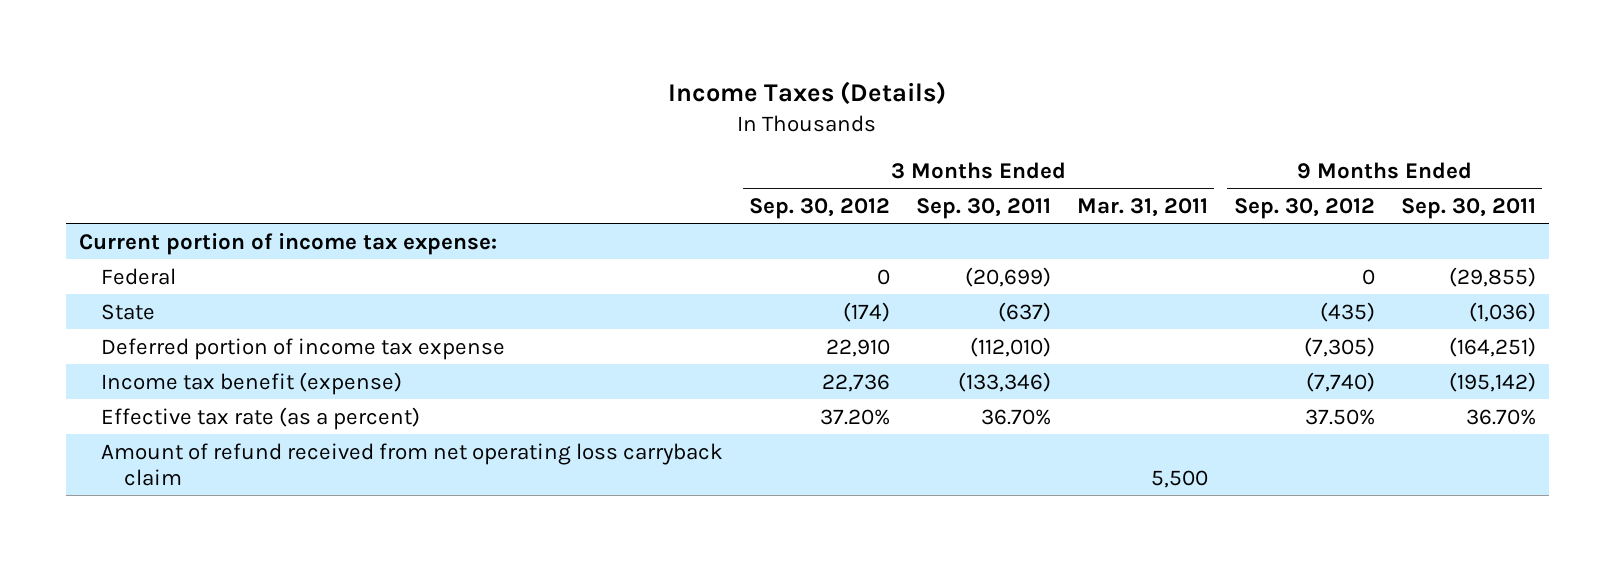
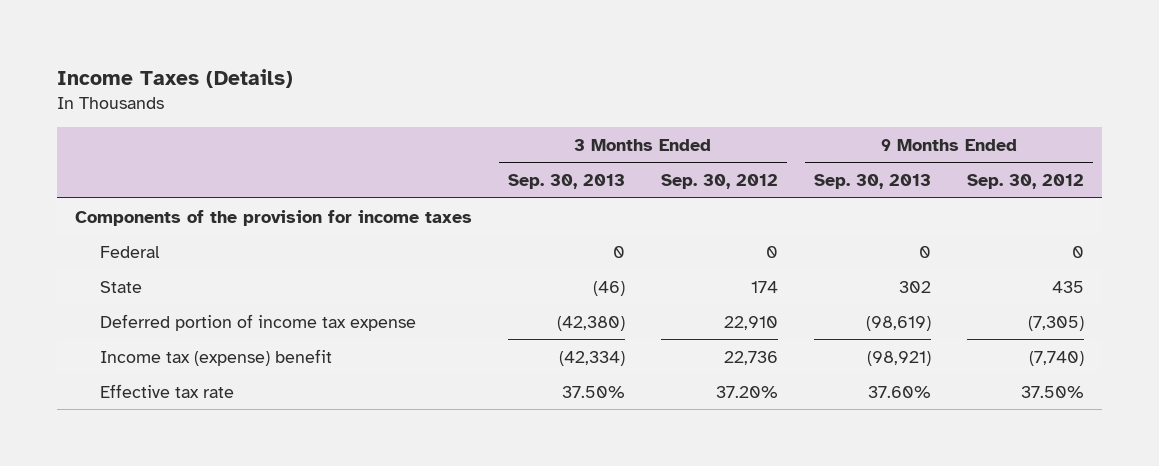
- | 3 Months Ended Sep. 30, 2012 | 3 Months Ended Sep. 30, 2011 | 3 Months Ended Mar. 31, 2011 | 9 Months Ended Sep. 30, 2012 | 9 Months Ended Sep. 30, 2011
+ | 3 Months Ended Sep. 30, 2013 | 3 Months Ended Sep. 30, 2012 | 9 Months Ended Sep. 30, 2013 | 9 Months Ended Sep. 30, 2012
- Current portion of income tax expense:
+ Components of the provision for income taxes
- State | (174) | (637) | | (435) | (1,036)
+ State | (46) | 174 | 302 | 435
- Income tax benefit (expense) | 22,736 | (133,346) | | (7,740) | (195,142)
- Effective tax rate (as a percent) | 37.20% | 36.70% | | 37.50% | 36.70%
- Amount of refund received from net operating loss carryback claim | | | 5,500 | |
+ Income tax (expense) benefit | (42,334) | 22,736 | (98,921) | (7,740)
+ Effective tax rate | 37.50% | 37.20% | 37.60% | 37.50%

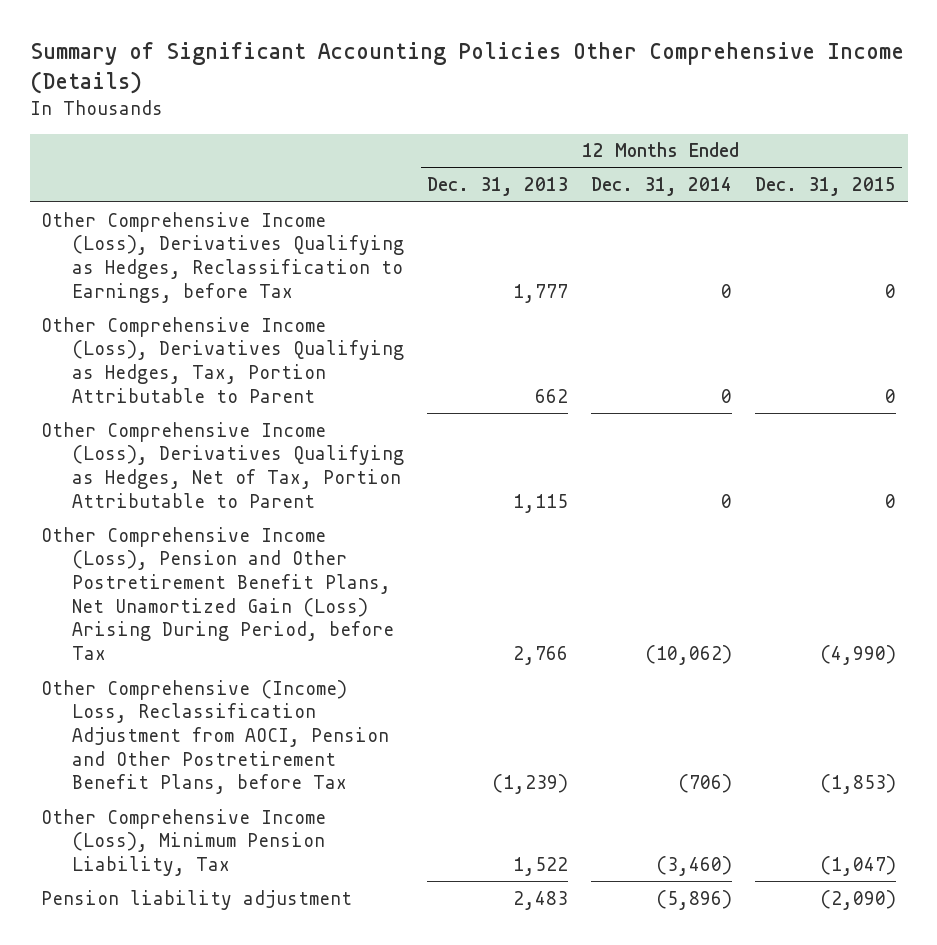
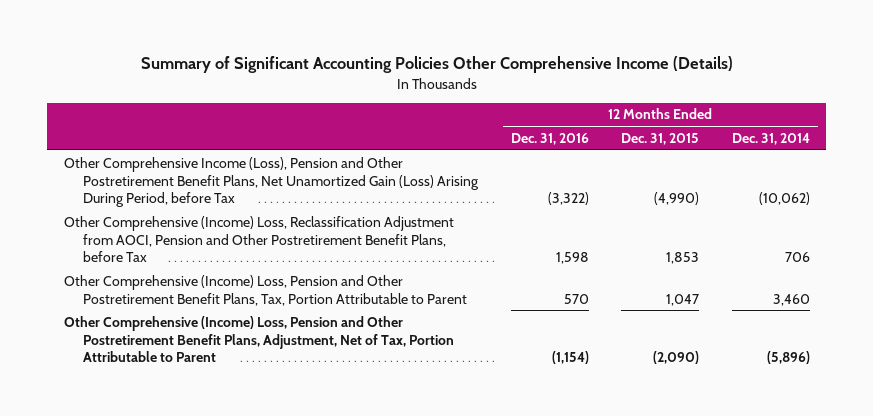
- | 12 Months Ended Dec. 31, 2013 | 12 Months Ended Dec. 31, 2014 | 12 Months Ended Dec. 31, 2015
+ | 12 Months Ended Dec. 31, 2016 | 12 Months Ended Dec. 31, 2015 | 12 Months Ended Dec. 31, 2014
- Other Comprehensive Income (Loss), Derivatives Qualifying as Hedges, Reclassification to Earnings, before Tax | 1,777 | 0 | 0
- Other Comprehensive Income (Loss), Derivatives Qualifying as Hedges, Tax, Portion Attributable to Parent | 662 | 0 | 0
- Other Comprehensive Income (Loss), Derivatives Qualifying as Hedges, Net of Tax, Portion Attributable to Parent | 1,115 | 0 | 0
- Other Comprehensive (Income) Loss, Reclassification Adjustment from AOCI, Pension and Other Postretirement Benefit Plans, before Tax | (1,239) | (706) | (1,853)
- Other Comprehensive Income (Loss), Minimum Pension Liability, Tax | 1,522 | (3,460) | (1,047)
- Pension liability adjustment | 2,483 | (5,896) | (2,090)
+ Other Comprehensive (Income) Loss, Reclassification Adjustment from AOCI, Pension and Other Postretirement Benefit Plans, before Tax | 1,598 | 1,853 | 706
+ Other Comprehensive (Income) Loss, Pension and Other Postretirement Benefit Plans, Tax, Portion Attributable to Parent | 570 | 1,047 | 3,460
+ Other Comprehensive (Income) Loss, Pension and Other Postretirement Benefit Plans, Adjustment, Net of Tax, Portion Attributable to Parent | (1,154) | (2,090) | (5,896)

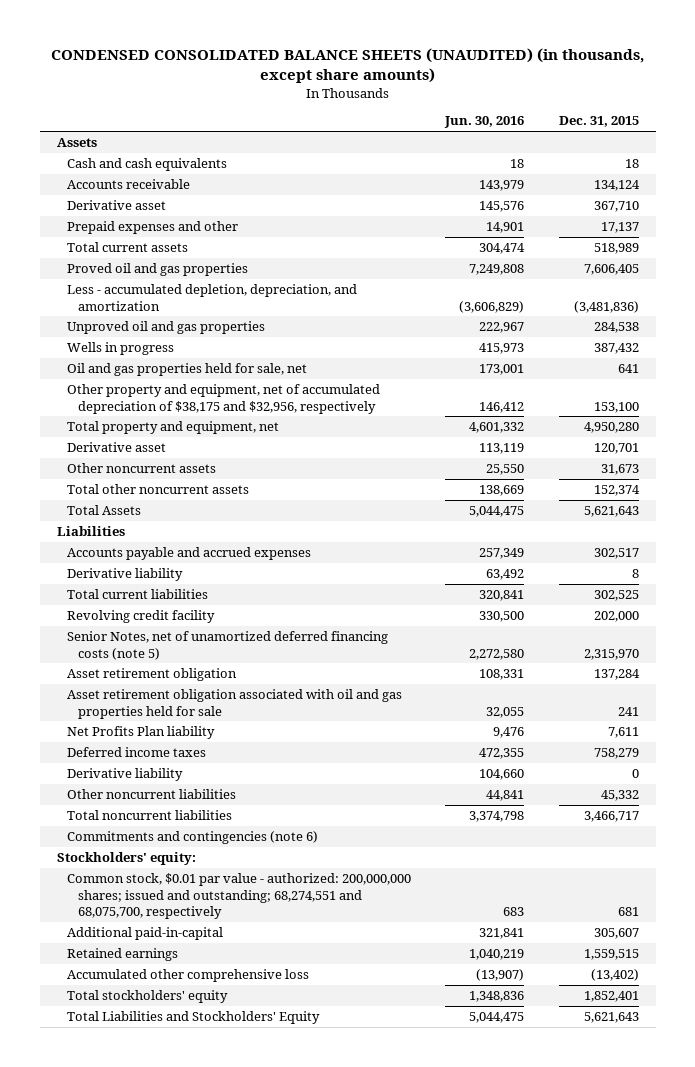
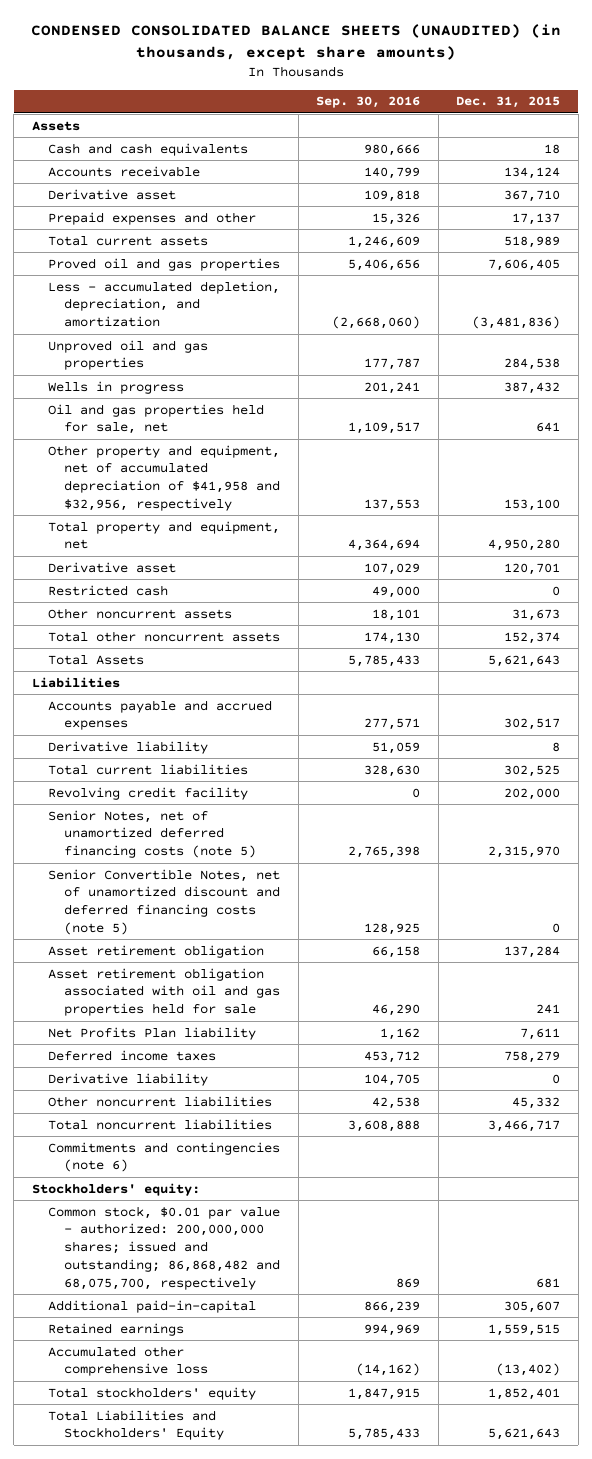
- | Jun. 30, 2016 | Dec. 31, 2015
+ | Sep. 30, 2016 | Dec. 31, 2015
- Other property and equipment, net of accumulated depreciation of $38,175 and $32,956, respectively | 146,412 | 153,100
+ Other property and equipment, net of accumulated depreciation of $41,958 and $32,956, respectively | 137,553 | 153,100
+ Restricted cash | 49,000 | 0
+ Senior Convertible Notes, net of unamortized discount and deferred financing costs (note 5) | 128,925 | 0
- Common stock, $0.01 par value - authorized: 200,000,000 shares; issued and outstanding; 68,274,551 and 68,075,700, respectively | 683 | 681
+ Common stock, $0.01 par value - authorized: 200,000,000 shares; issued and outstanding; 86,868,482 and 68,075,700, respectively | 869 | 681

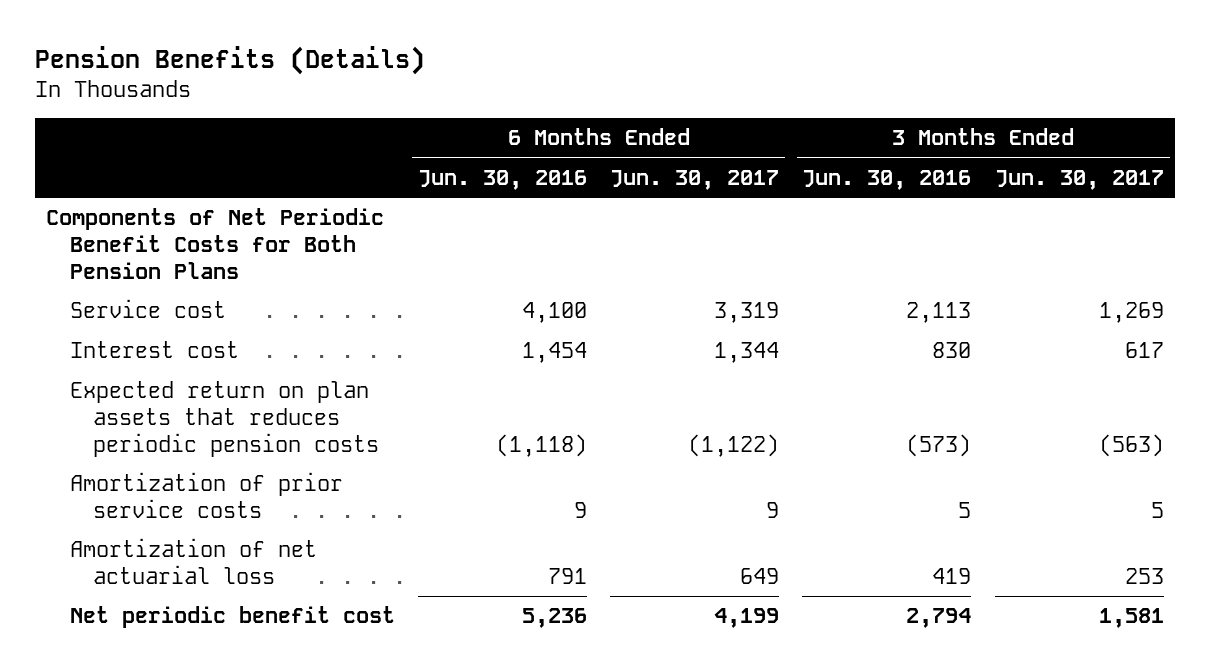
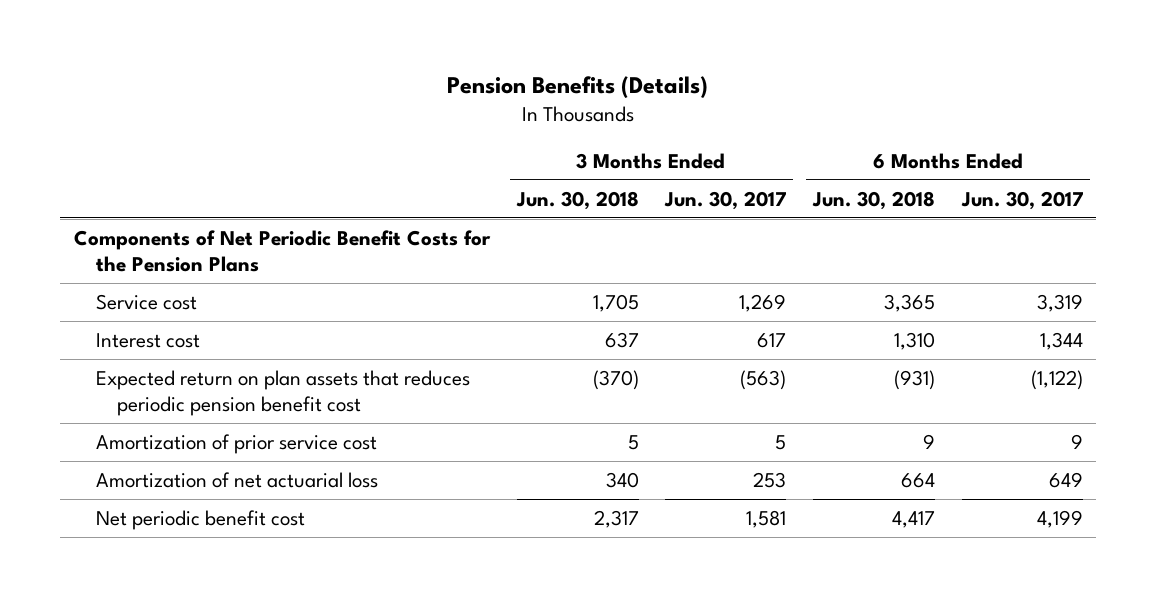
- | 6 Months Ended Jun. 30, 2016 | 6 Months Ended Jun. 30, 2017 | 3 Months Ended Jun. 30, 2016 | 3 Months Ended Jun. 30, 2017
+ | 3 Months Ended Jun. 30, 2018 | 3 Months Ended Jun. 30, 2017 | 6 Months Ended Jun. 30, 2018 | 6 Months Ended Jun. 30, 2017
- Components of Net Periodic Benefit Costs for Both Pension Plans
+ Components of Net Periodic Benefit Costs for the Pension Plans
- Expected return on plan assets that reduces periodic pension costs | (1,118) | (1,122) | (573) | (563)
- Amortization of prior service costs | 9 | 9 | 5 | 5
+ Expected return on plan assets that reduces periodic pension benefit cost | (370) | (563) | (931) | (1,122)
+ Amortization of prior service cost | 5 | 5 | 9 | 9

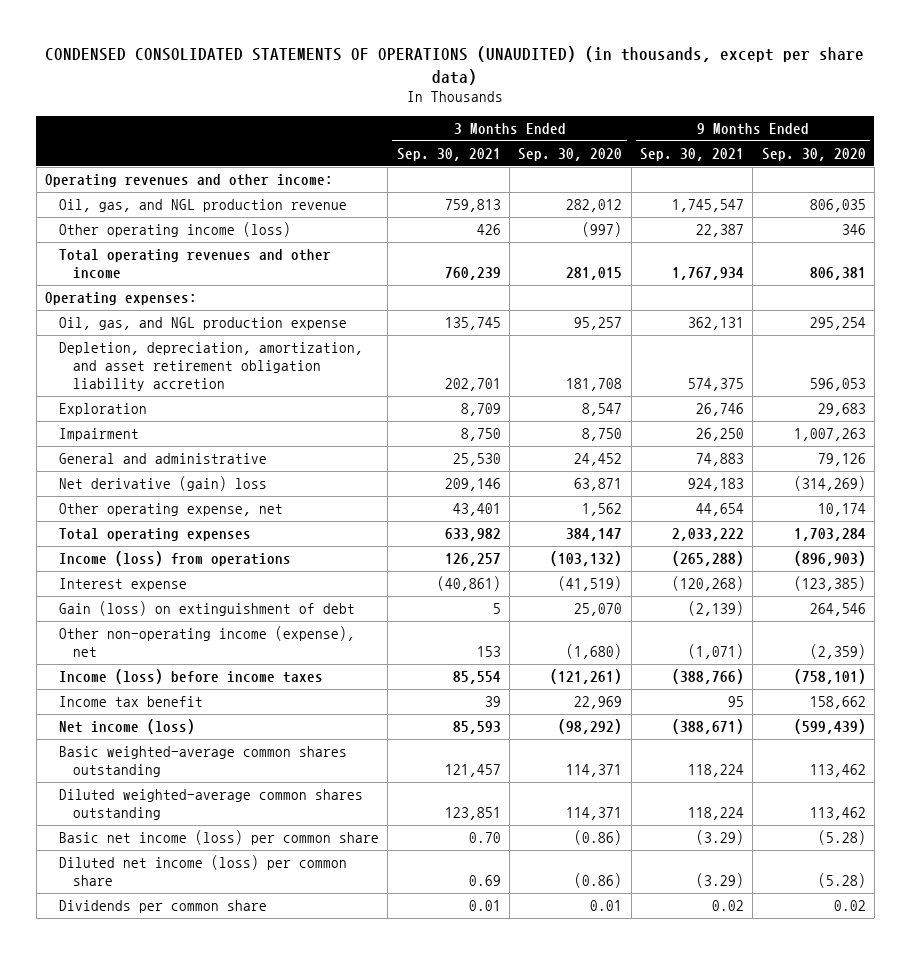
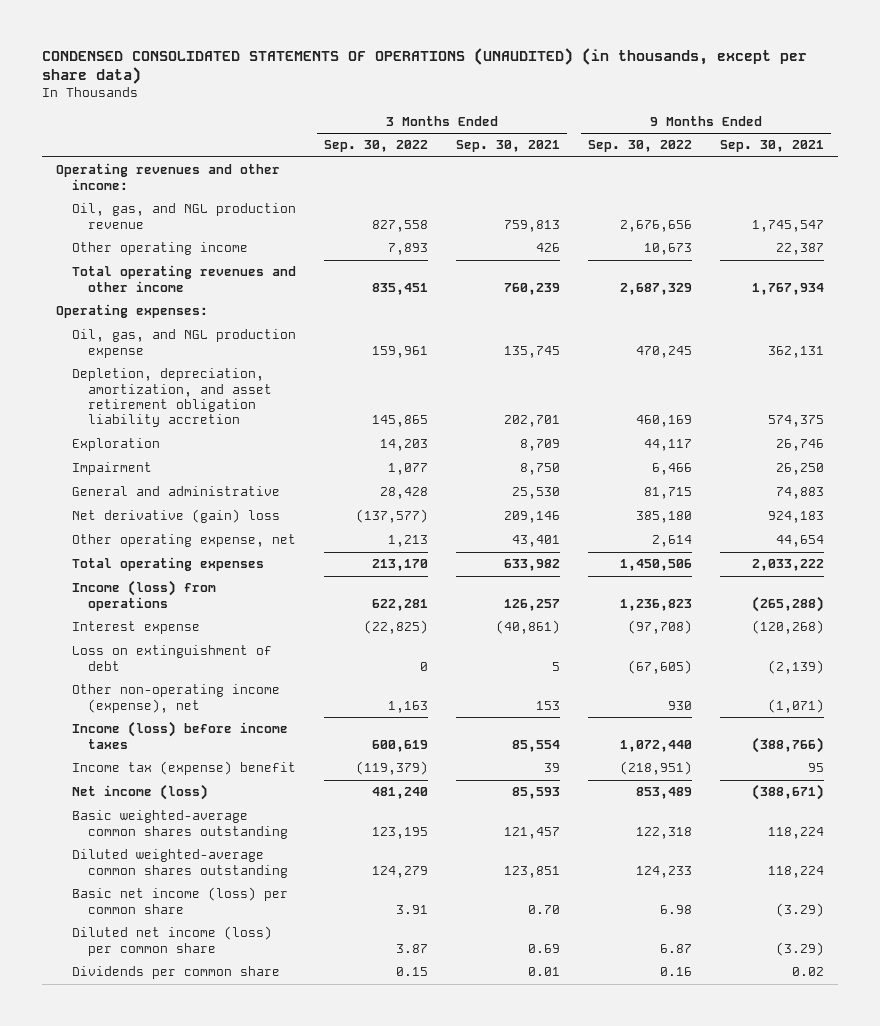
- | 3 Months Ended Sep. 30, 2021 | 3 Months Ended Sep. 30, 2020 | 9 Months Ended Sep. 30, 2021 | 9 Months Ended Sep. 30, 2020
+ | 3 Months Ended Sep. 30, 2022 | 3 Months Ended Sep. 30, 2021 | 9 Months Ended Sep. 30, 2022 | 9 Months Ended Sep. 30, 2021
- Other operating income (loss) | 426 | (997) | 22,387 | 346
+ Other operating income | 7,893 | 426 | 10,673 | 22,387
- Gain (loss) on extinguishment of debt | 5 | 25,070 | (2,139) | 264,546
+ Loss on extinguishment of debt | 0 | 5 | (67,605) | (2,139)
- Income tax benefit | 39 | 22,969 | 95 | 158,662
+ Income tax (expense) benefit | (119,379) | 39 | (218,951) | 95

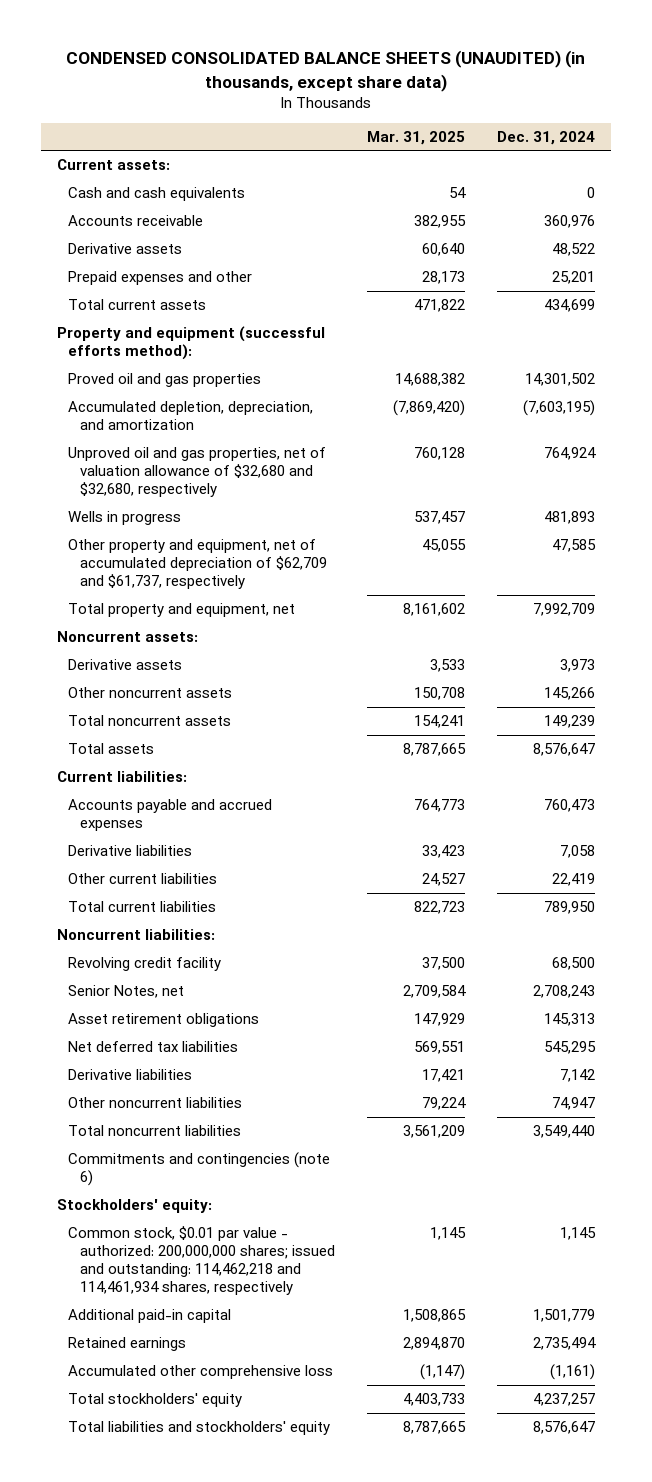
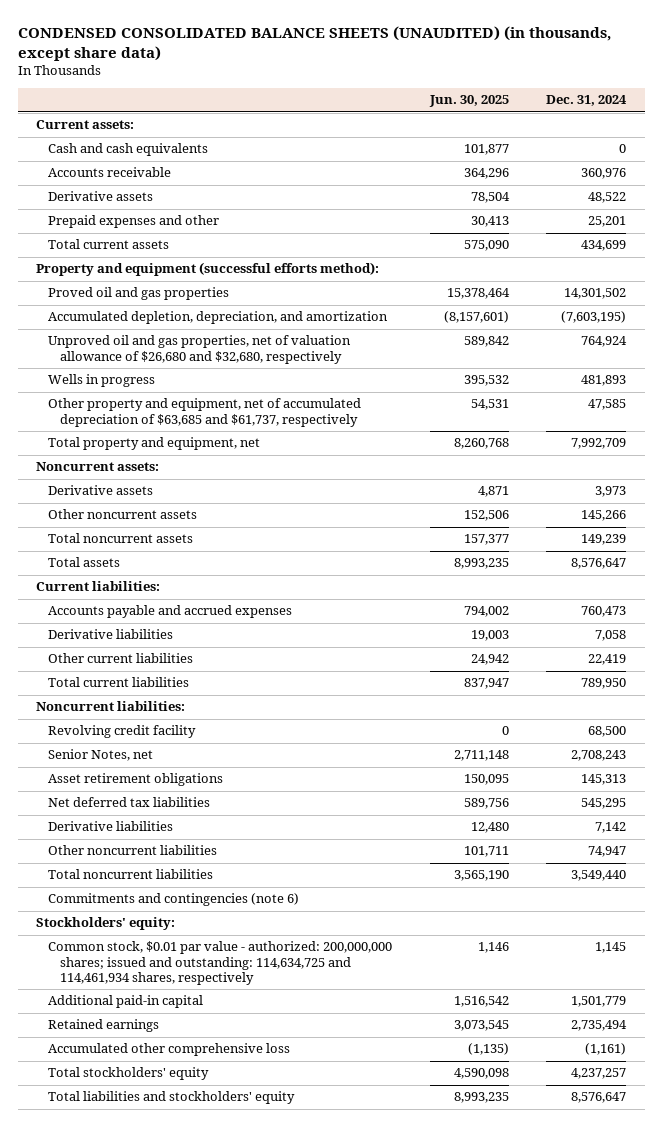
- | Mar. 31, 2025 | Dec. 31, 2024
+ | Jun. 30, 2025 | Dec. 31, 2024
- Unproved oil and gas properties, net of valuation allowance of $32,680 and $32,680, respectively | 760,128 | 764,924
+ Unproved oil and gas properties, net of valuation allowance of $26,680 and $32,680, respectively | 589,842 | 764,924
- Other property and equipment, net of accumulated depreciation of $62,709 and $61,737, respectively | 45,055 | 47,585
+ Other property and equipment, net of accumulated depreciation of $63,685 and $61,737, respectively | 54,531 | 47,585
- Common stock, $0.01 par value - authorized: 200,000,000 shares; issued and outstanding: 114,462,218 and 114,461,934 shares, respectively | 1,145 | 1,145
+ Common stock, $0.01 par value - authorized: 200,000,000 shares; issued and outstanding: 114,634,725 and 114,461,934 shares, respectively | 1,146 | 1,145

